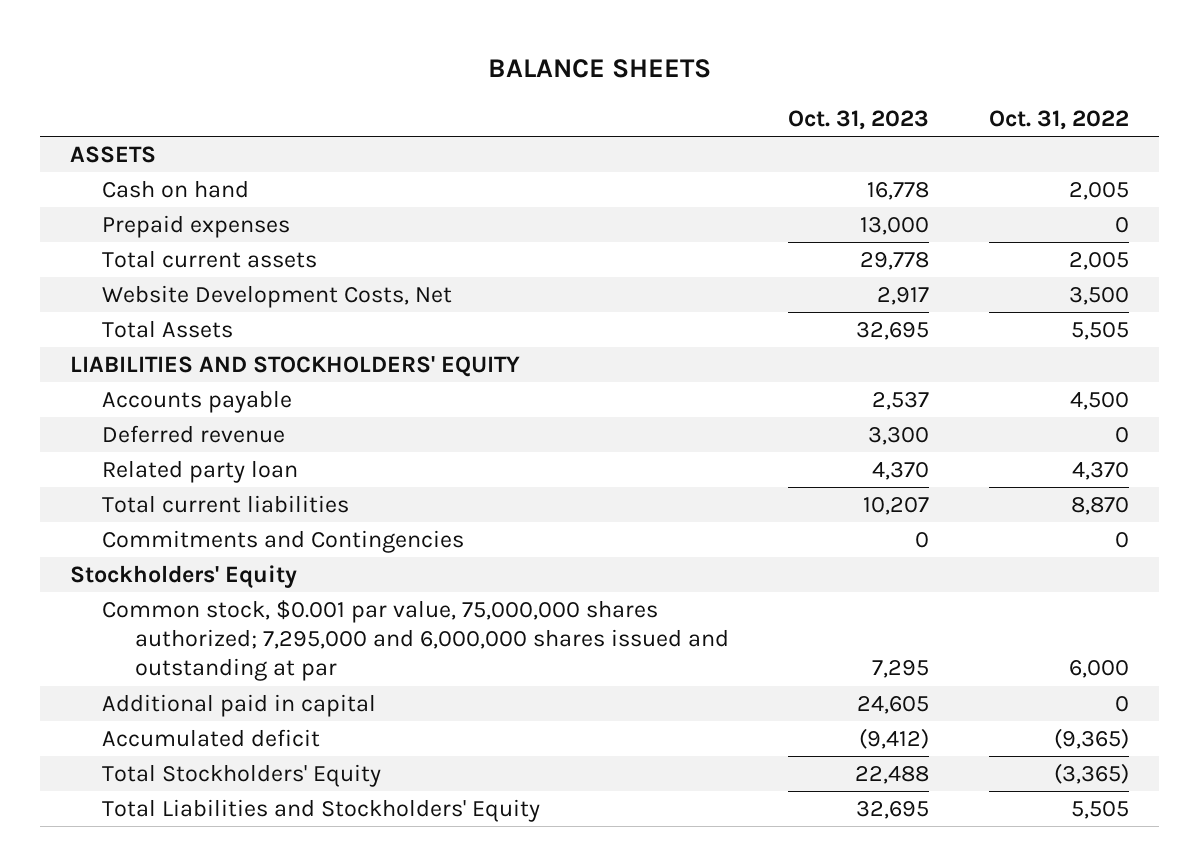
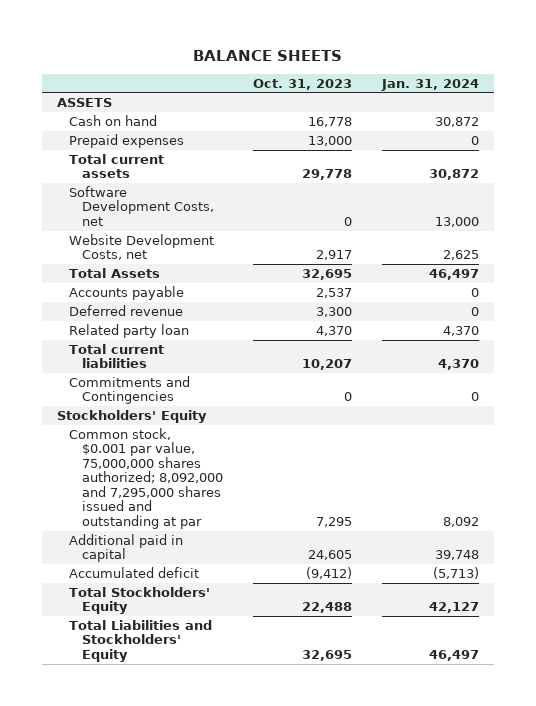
- | Oct. 31, 2023 | Oct. 31, 2022
+ | Oct. 31, 2023 | Jan. 31, 2024
- Website Development Costs, Net | 2,917 | 3,500
+ Software Development Costs, net | 0 | 13,000
+ Website Development Costs, net | 2,917 | 2,625
- LIABILITIES AND STOCKHOLDERS' EQUITY
- Common stock, $0.001 par value, 75,000,000 shares authorized; 7,295,000 and 6,000,000 shares issued and outstanding at par | 7,295 | 6,000
+ Common stock, $0.001 par value, 75,000,000 shares authorized; 8,092,000 and 7,295,000 shares issued and outstanding at par | 7,295 | 8,092

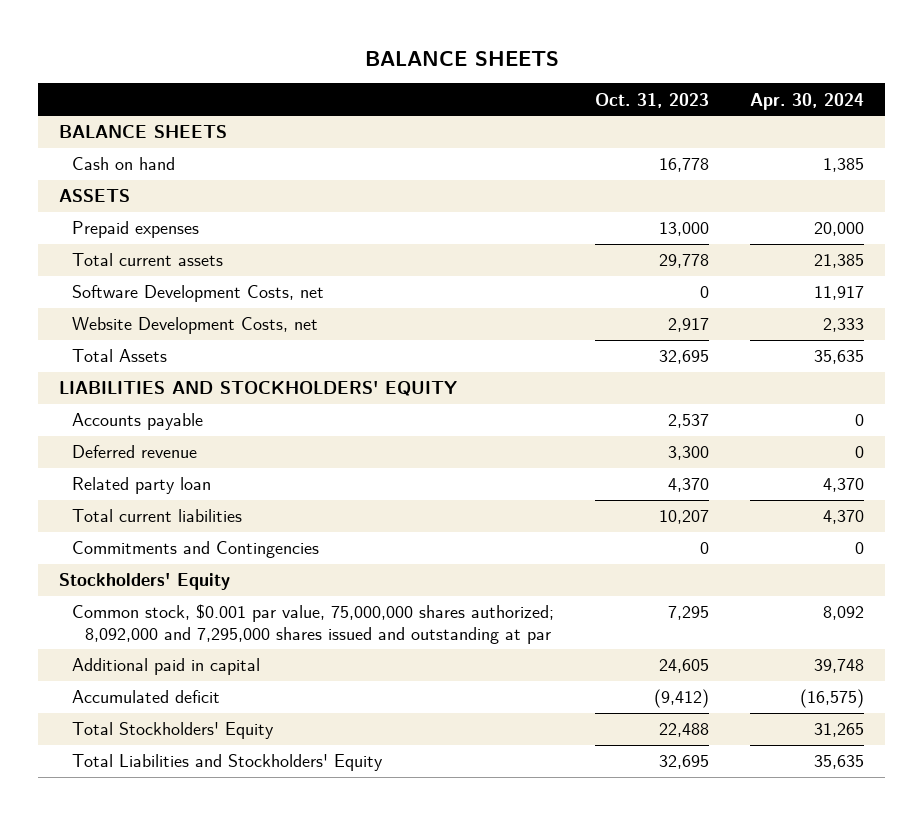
- | Oct. 31, 2023 | Jan. 31, 2024
+ | Oct. 31, 2023 | Apr. 30, 2024
+ BALANCE SHEETS
moved down: ASSETS
+ LIABILITIES AND STOCKHOLDERS' EQUITY

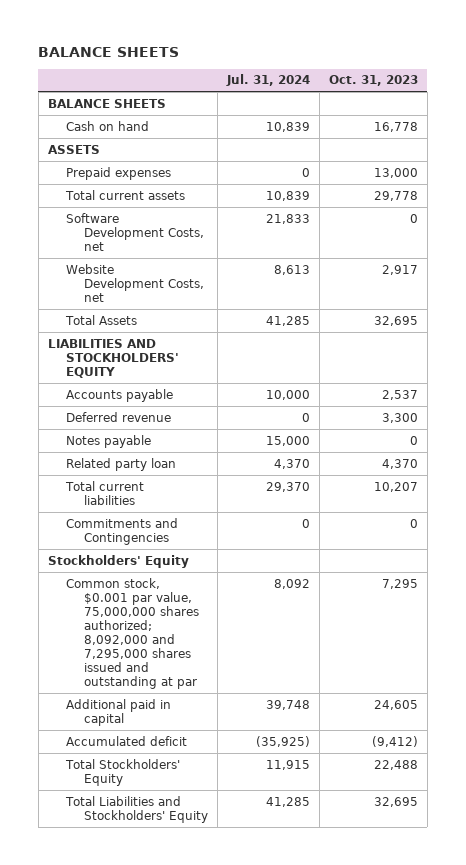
- | Oct. 31, 2023 | Apr. 30, 2024
+ | Jul. 31, 2024 | Oct. 31, 2023
+ Notes payable | 15,000 | 0

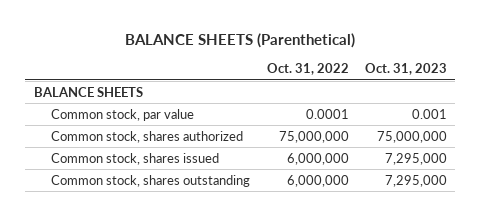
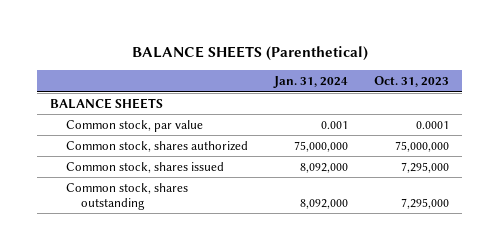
- | Oct. 31, 2022 | Oct. 31, 2023
+ | Jan. 31, 2024 | Oct. 31, 2023
- Common stock, par value | 0.0001 | 0.001
+ Common stock, par value | 0.001 | 0.0001

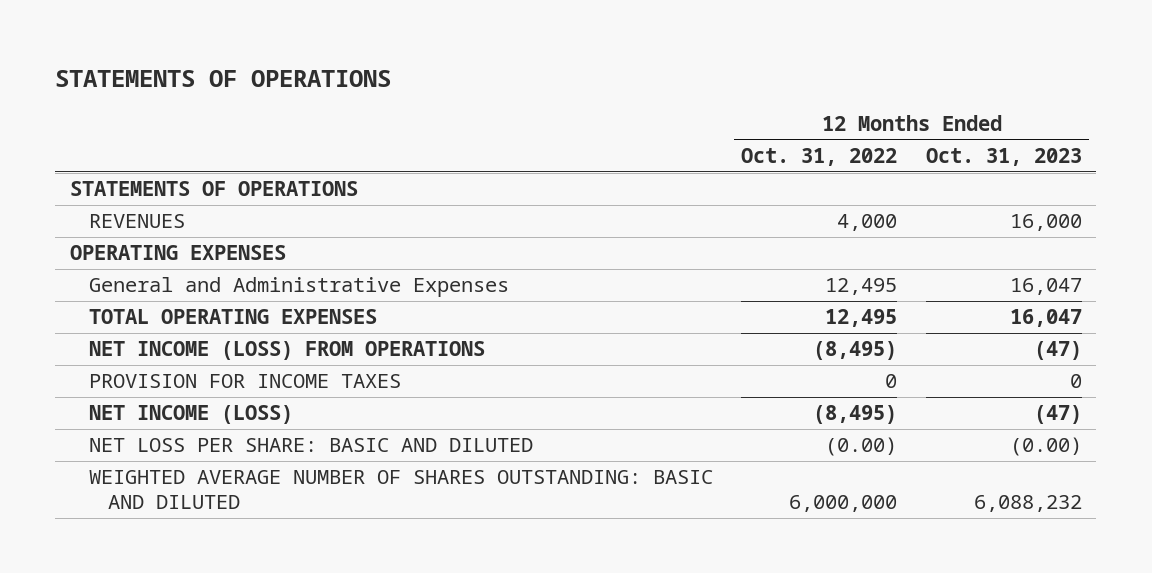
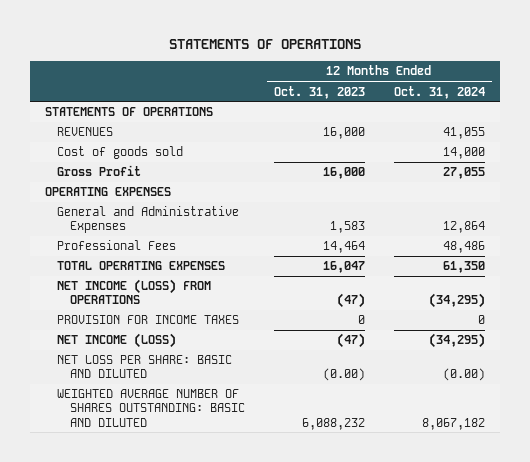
- | 12 Months Ended Oct. 31, 2022 | 12 Months Ended Oct. 31, 2023
+ | 12 Months Ended Oct. 31, 2023 | 12 Months Ended Oct. 31, 2024
+ Cost of goods sold | | 14,000
+ Gross Profit | 16,000 | 27,055
- General and Administrative Expenses | 12,495 | 16,047
+ General and Administrative Expenses | 1,583 | 12,864
+ Professional Fees | 14,464 | 48,486

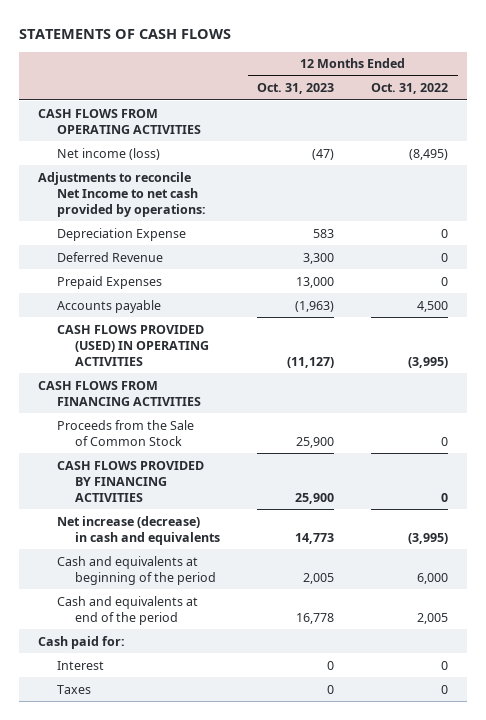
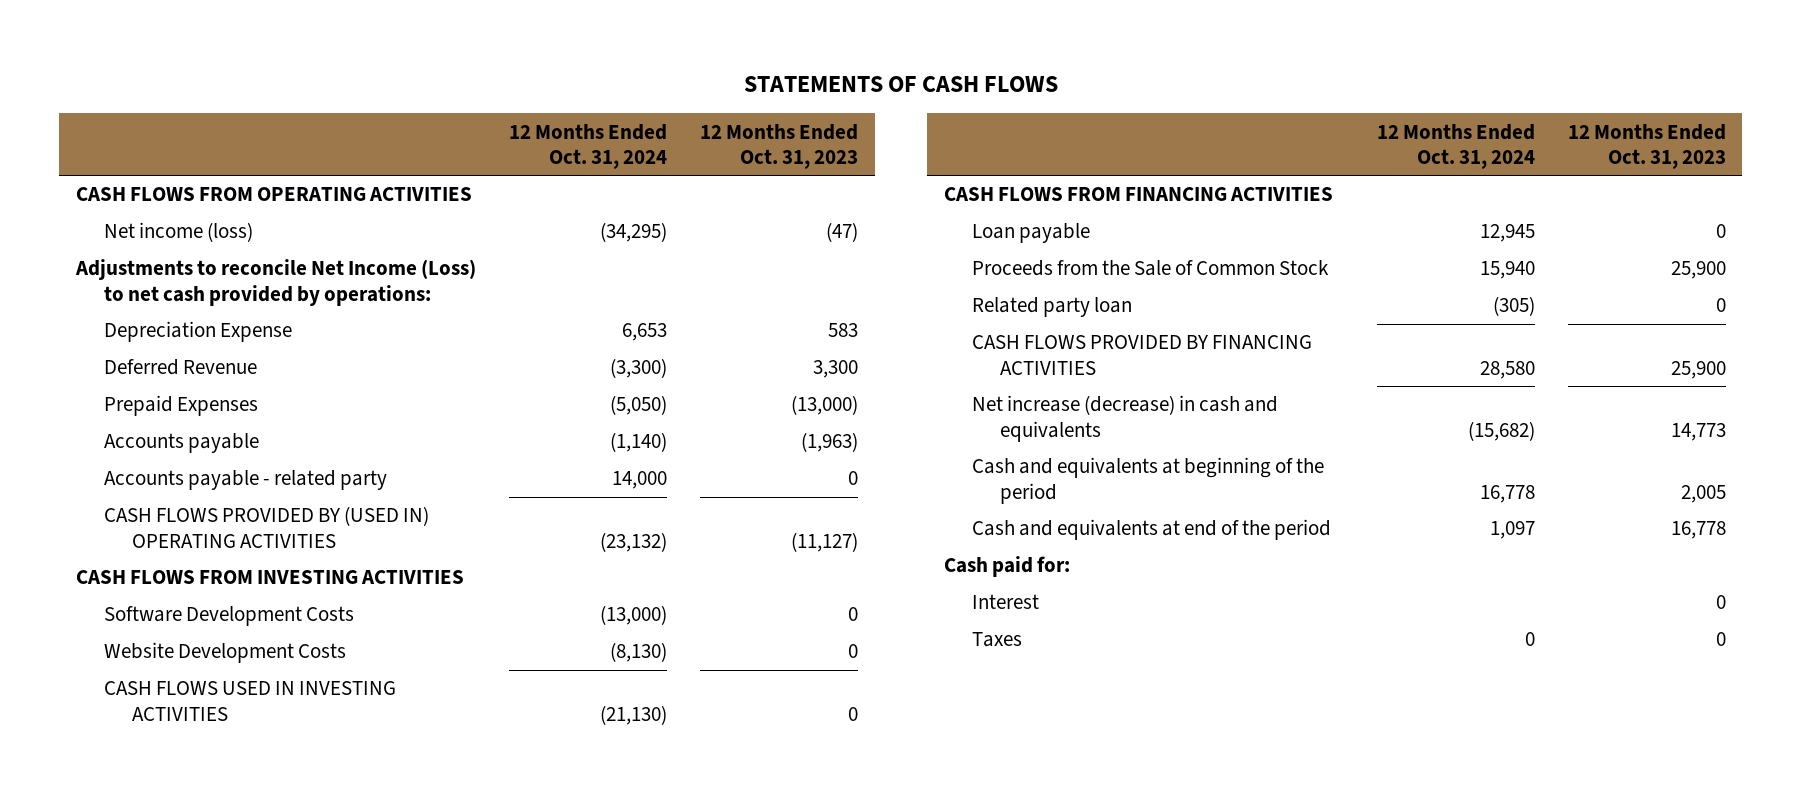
- | 12 Months Ended Oct. 31, 2023 | 12 Months Ended Oct. 31, 2022
+ | 12 Months Ended Oct. 31, 2024 | 12 Months Ended Oct. 31, 2023
- Adjustments to reconcile Net Income to net cash provided by operations:
+ Adjustments to reconcile Net Income (Loss) to net cash provided by operations:
- Prepaid Expenses | 13,000 | 0
+ Prepaid Expenses | (5,050) | (13,000)
- CASH FLOWS PROVIDED (USED) IN OPERATING ACTIVITIES | (11,127) | (3,995)
+ Accounts payable - related party | 14,000 | 0
+ CASH FLOWS PROVIDED BY (USED IN) OPERATING ACTIVITIES | (23,132) | (11,127)
+ CASH FLOWS FROM INVESTING ACTIVITIES
+ Software Development Costs | (13,000) | 0
+ Website Development Costs | (8,130) | 0
+ CASH FLOWS USED IN INVESTING ACTIVITIES | (21,130) | 0
+ Loan payable | 12,945 | 0
+ Related party loan | (305) | 0

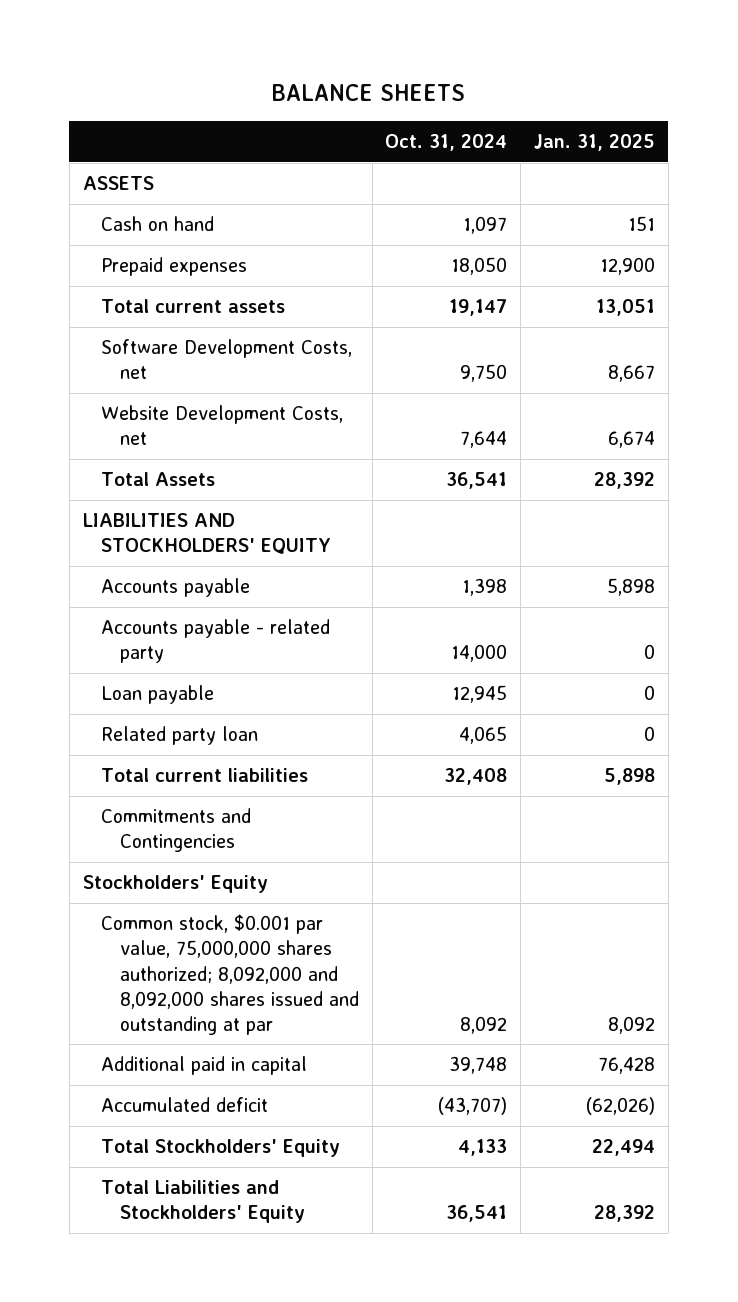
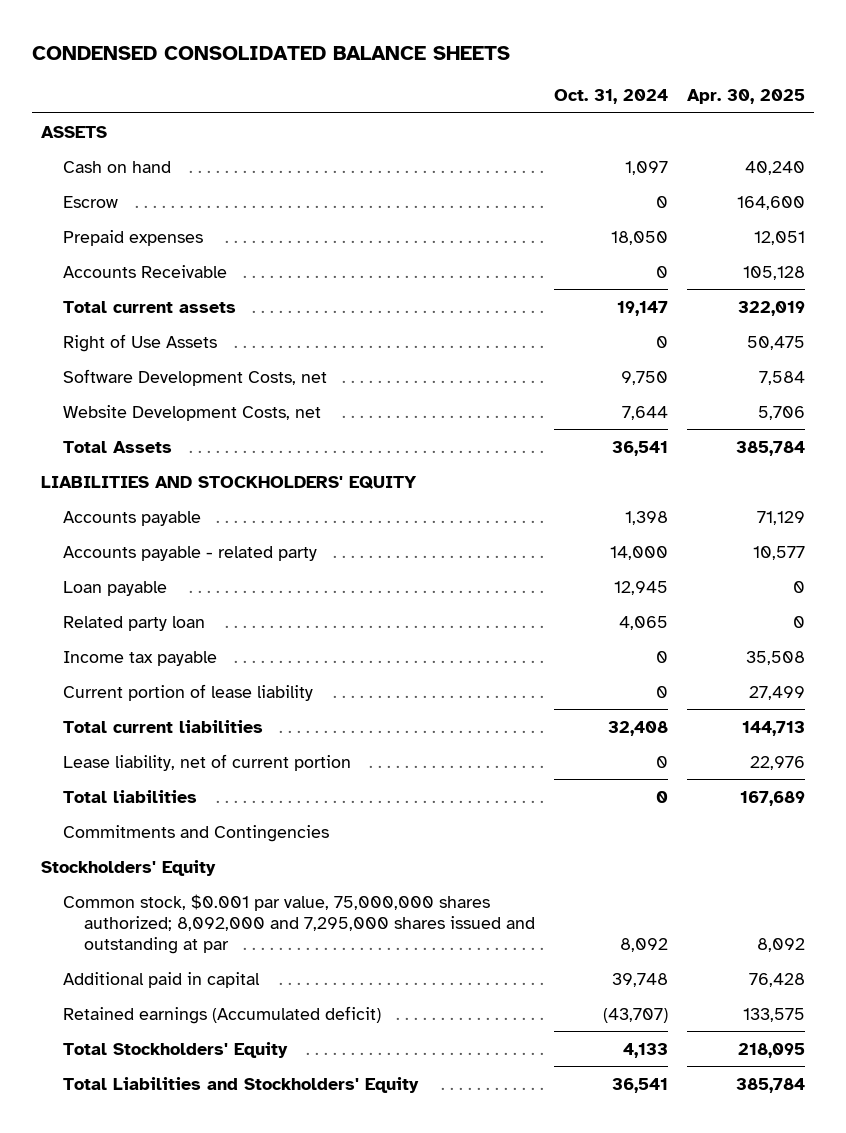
- BALANCE SHEETS
+ CONDENSED CONSOLIDATED BALANCE SHEETS
- | Oct. 31, 2024 | Jan. 31, 2025
+ | Oct. 31, 2024 | Apr. 30, 2025
+ Escrow | 0 | 164,600
+ Accounts Receivable | 0 | 105,128
+ Right of Use Assets | 0 | 50,475
+ Income tax payable | 0 | 35,508
+ Current portion of lease liability | 0 | 27,499
+ Lease liability, net of current portion | 0 | 22,976
+ Total liabilities | 0 | 167,689
- Common stock, $0.001 par value, 75,000,000 shares authorized; 8,092,000 and 8,092,000 shares issued and outstanding at par | 8,092 | 8,092
+ Common stock, $0.001 par value, 75,000,000 shares authorized; 8,092,000 and 7,295,000 shares issued and outstanding at par | 8,092 | 8,092
- Accumulated deficit | (43,707) | (62,026)
+ Retained earnings (Accumulated deficit) | (43,707) | 133,575

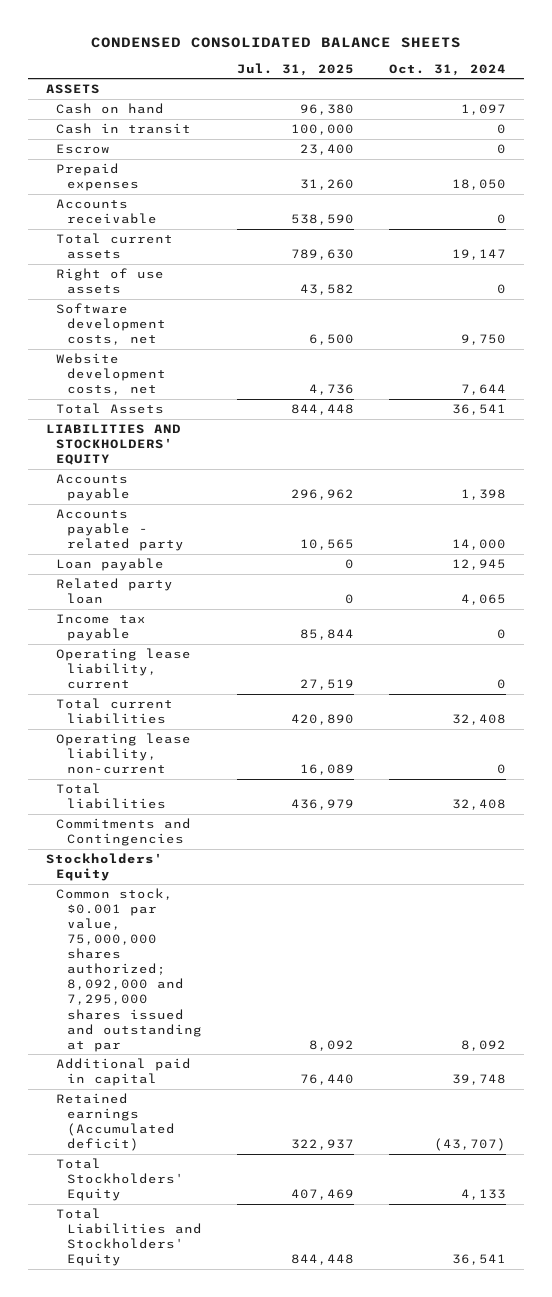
- | Oct. 31, 2024 | Apr. 30, 2025
+ | Jul. 31, 2025 | Oct. 31, 2024
+ Cash in transit | 100,000 | 0
- Accounts Receivable | 0 | 105,128
+ Accounts receivable | 538,590 | 0
- Right of Use Assets | 0 | 50,475
- Software Development Costs, net | 9,750 | 7,584
- Website Development Costs, net | 7,644 | 5,706
+ Right of use assets | 43,582 | 0
+ Software development costs, net | 6,500 | 9,750
+ Website development costs, net | 4,736 | 7,644
- Current portion of lease liability | 0 | 27,499
+ Operating lease liability, current | 27,519 | 0
- Lease liability, net of current portion | 0 | 22,976
- Total liabilities | 0 | 167,689
+ Operating lease liability, non-current | 16,089 | 0
+ Total liabilities | 436,979 | 32,408

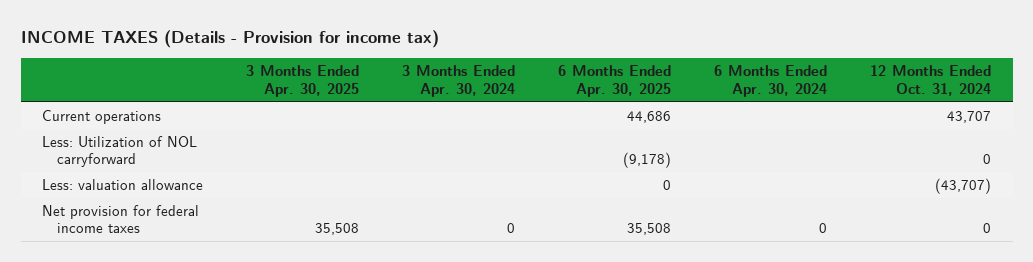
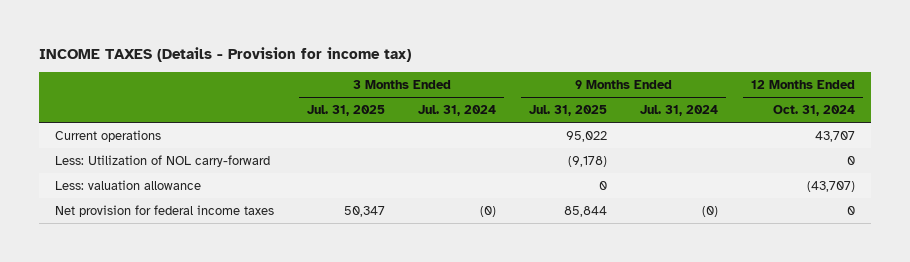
- | 3 Months Ended Apr. 30, 2025 | 3 Months Ended Apr. 30, 2024 | 6 Months Ended Apr. 30, 2025 | 6 Months Ended Apr. 30, 2024 | 12 Months Ended Oct. 31, 2024
+ | 3 Months Ended Jul. 31, 2025 | 3 Months Ended Jul. 31, 2024 | 9 Months Ended Jul. 31, 2025 | 9 Months Ended Jul. 31, 2024 | 12 Months Ended Oct. 31, 2024
- Less: Utilization of NOL carryforward | | | (9,178) | | 0
+ Less: Utilization of NOL carry-forward | | | (9,178) | | 0

